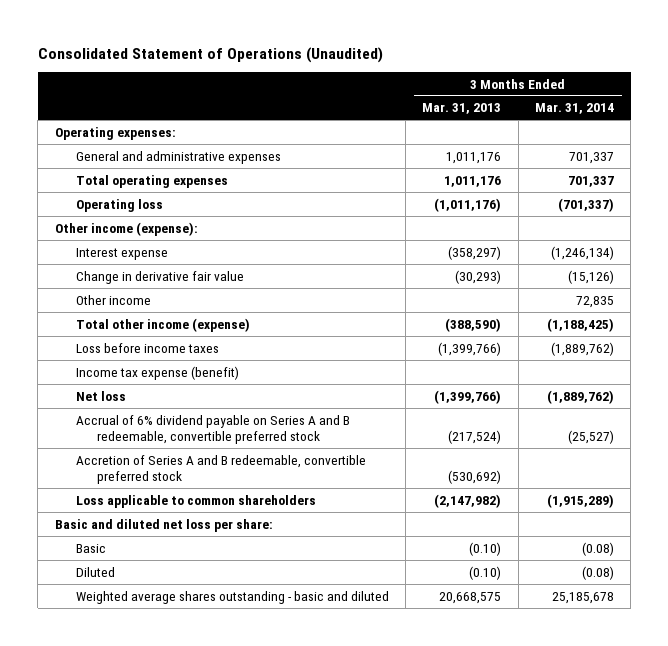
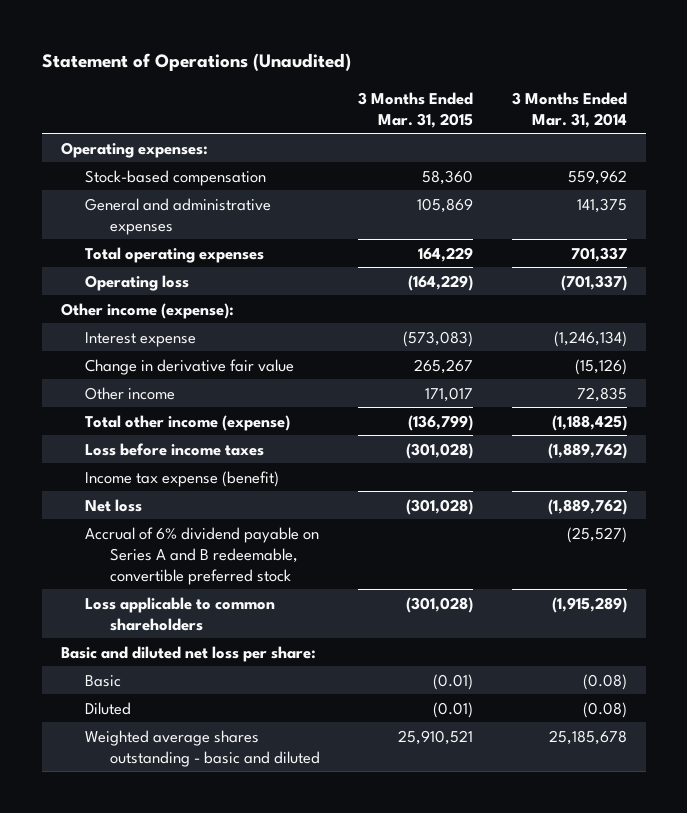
- Consolidated Statement of Operations (Unaudited)
+ Statement of Operations (Unaudited)
- | 3 Months Ended Mar. 31, 2013 | 3 Months Ended Mar. 31, 2014
+ | 3 Months Ended Mar. 31, 2015 | 3 Months Ended Mar. 31, 2014
- General and administrative expenses | 1,011,176 | 701,337
+ Stock-based compensation | 58,360 | 559,962
+ General and administrative expenses | 105,869 | 141,375
- Accretion of Series A and B redeemable, convertible preferred stock | (530,692) |

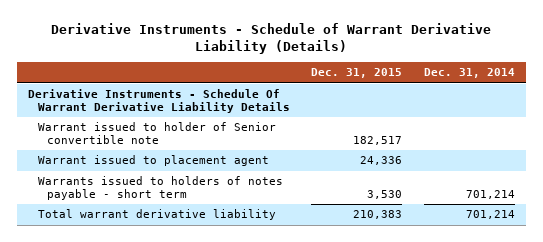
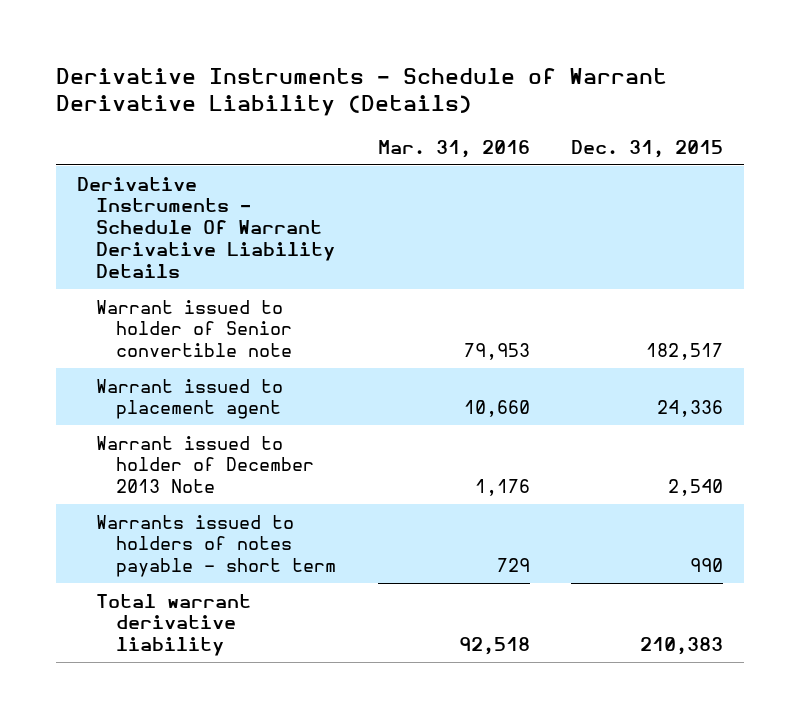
- | Dec. 31, 2015 | Dec. 31, 2014
+ | Mar. 31, 2016 | Dec. 31, 2015
- Warrants issued to holders of notes payable - short term | 3,530 | 701,214
+ Warrant issued to holder of December 2013 Note | 1,176 | 2,540
+ Warrants issued to holders of notes payable - short term | 729 | 990

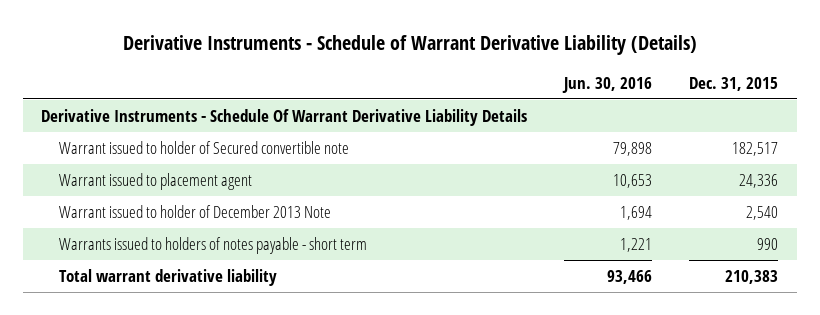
- | Mar. 31, 2016 | Dec. 31, 2015
+ | Jun. 30, 2016 | Dec. 31, 2015
- Warrant issued to holder of Senior convertible note | 79,953 | 182,517
+ Warrant issued to holder of Secured convertible note | 79,898 | 182,517

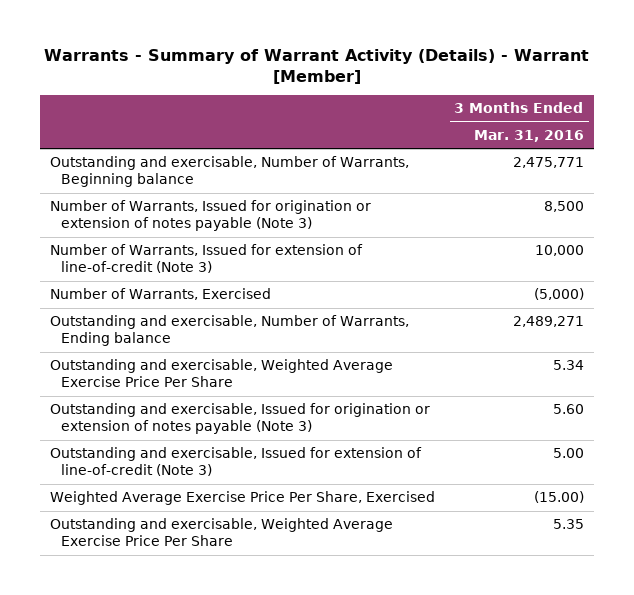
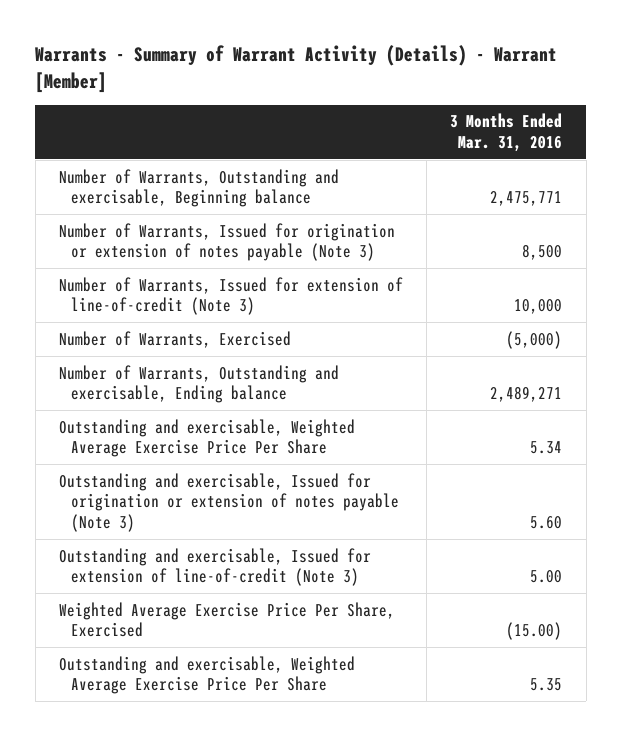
- Outstanding and exercisable, Number of Warrants, Beginning balance | 2,475,771
+ Number of Warrants, Outstanding and exercisable, Beginning balance | 2,475,771
- Outstanding and exercisable, Number of Warrants, Ending balance | 2,489,271
+ Number of Warrants, Outstanding and exercisable, Ending balance | 2,489,271

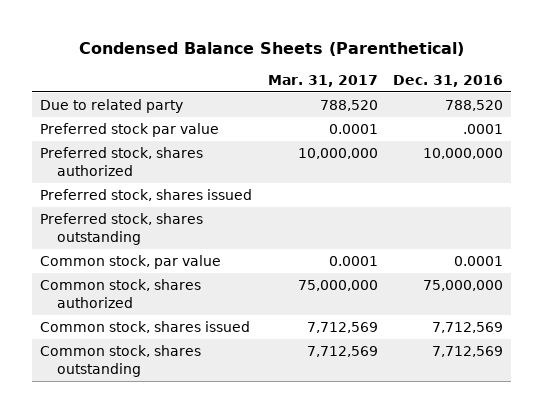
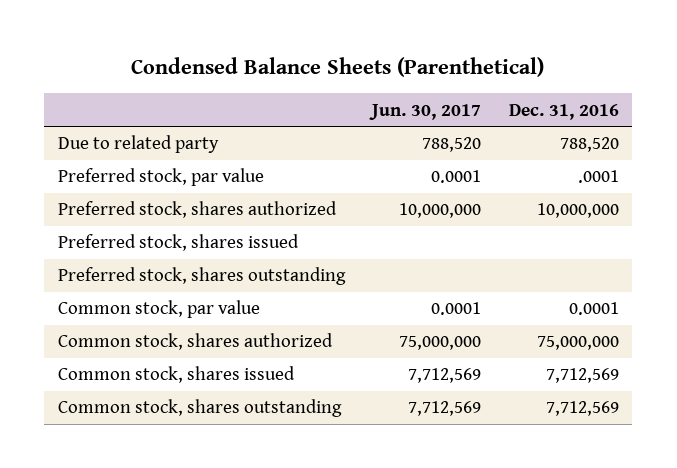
- | Mar. 31, 2017 | Dec. 31, 2016
+ | Jun. 30, 2017 | Dec. 31, 2016
- Preferred stock par value | 0.0001 | .0001
+ Preferred stock, par value | 0.0001 | .0001

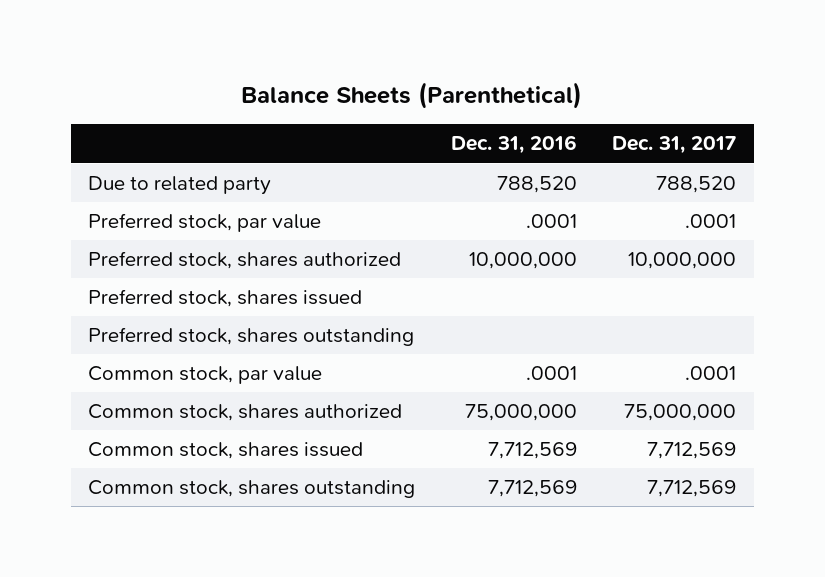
- Condensed Balance Sheets (Parenthetical)
+ Balance Sheets (Parenthetical)
- | Jun. 30, 2017 | Dec. 31, 2016
+ | Dec. 31, 2016 | Dec. 31, 2017
- Common stock, par value | 0.0001 | 0.0001
+ Common stock, par value | .0001 | .0001

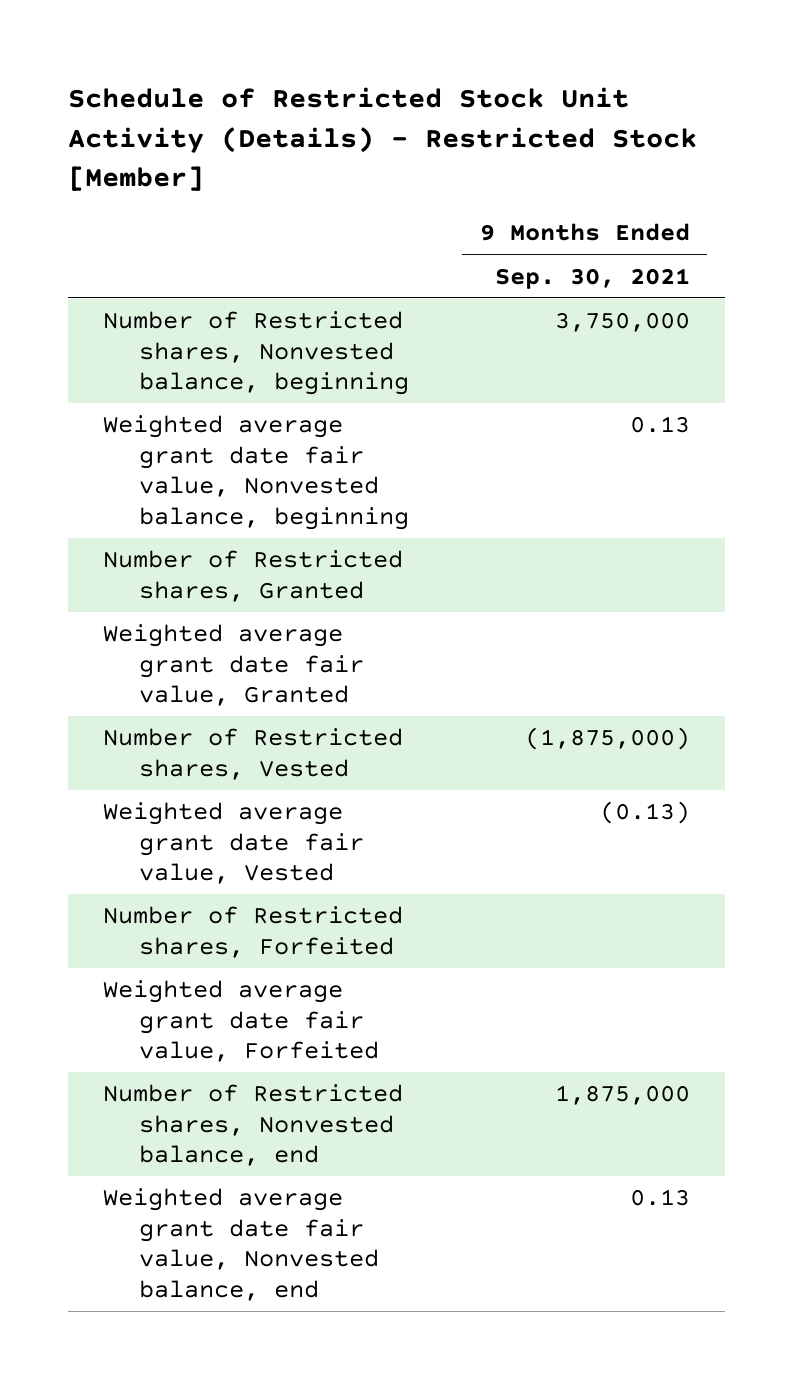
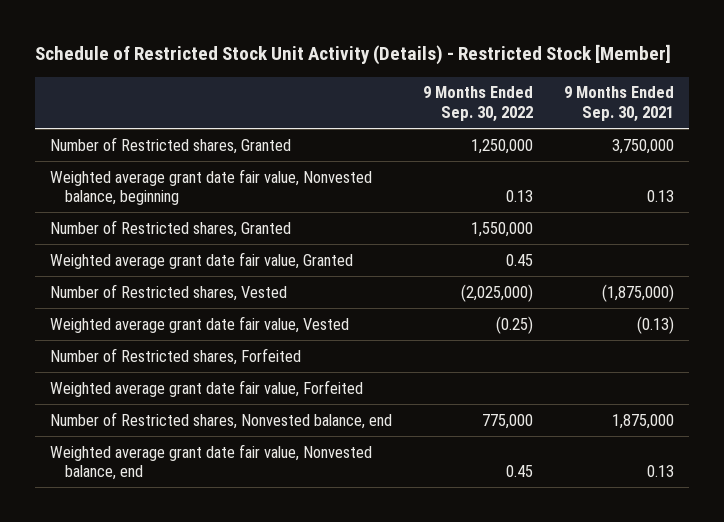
- | 9 Months Ended Sep. 30, 2021
+ | 9 Months Ended Sep. 30, 2022 | 9 Months Ended Sep. 30, 2021
- Number of Restricted shares, Nonvested balance, beginning | 3,750,000
+ Number of Restricted shares, Granted | 1,250,000 | 3,750,000

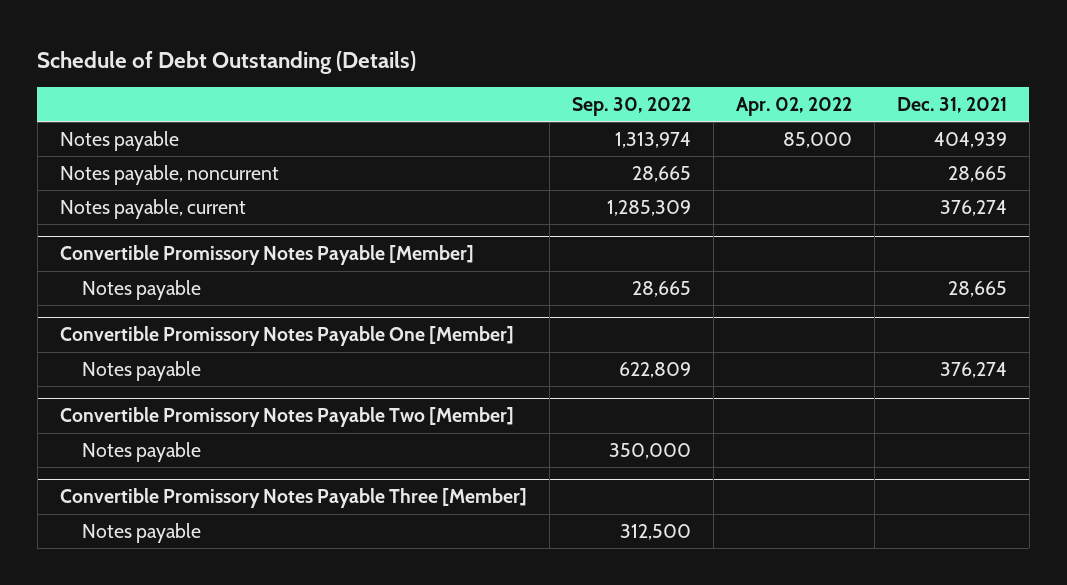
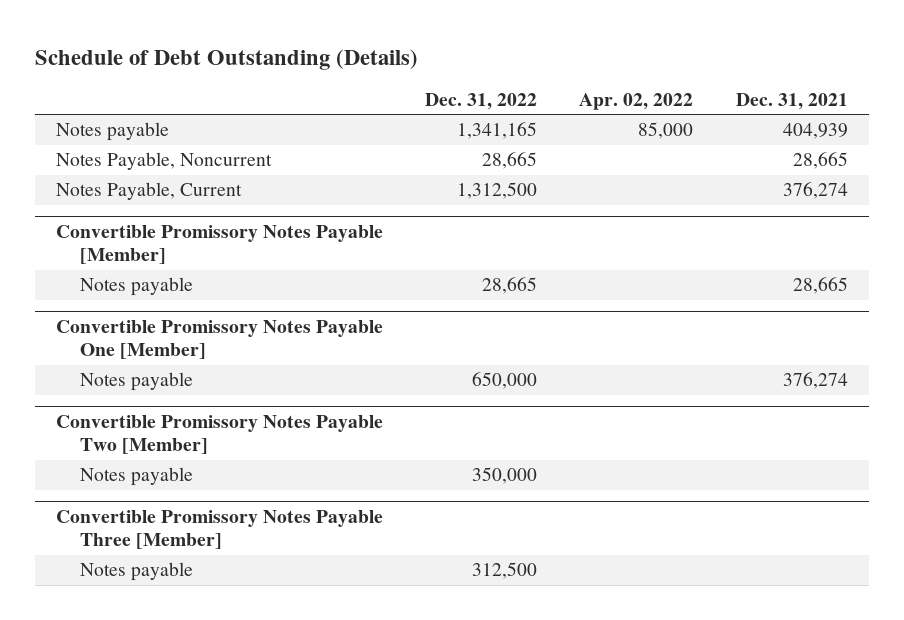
- | Sep. 30, 2022 | Apr. 02, 2022 | Dec. 31, 2021
+ | Dec. 31, 2022 | Apr. 02, 2022 | Dec. 31, 2021
- Notes payable, noncurrent | 28,665 | | 28,665
- Notes payable, current | 1,285,309 | | 376,274
+ Notes Payable, Noncurrent | 28,665 | | 28,665
+ Notes Payable, Current | 1,312,500 | | 376,274

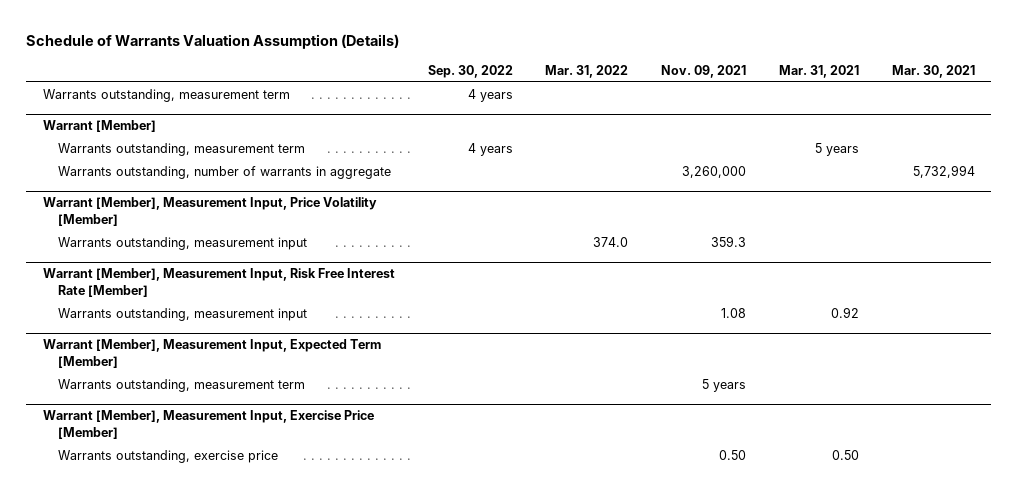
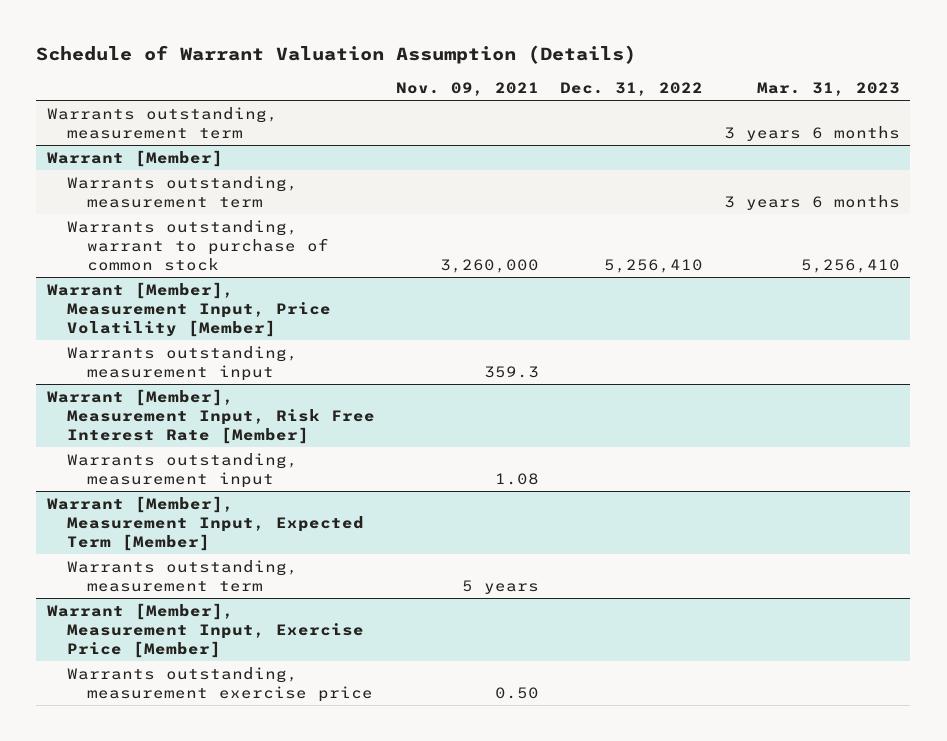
- Schedule of Warrants Valuation Assumption (Details)
+ Schedule of Warrant Valuation Assumption (Details)
- | Sep. 30, 2022 | Mar. 31, 2022 | Nov. 09, 2021 | Mar. 31, 2021 | Mar. 30, 2021
+ | Nov. 09, 2021 | Dec. 31, 2022 | Mar. 31, 2023
@ Warrant [Member]
- Warrants outstanding, number of warrants in aggregate | | | 3,260,000 | | 5,732,994
+ Warrants outstanding, warrant to purchase of common stock | 3,260,000 | 5,256,410 | 5,256,410
@ Warrant [Member], Measurement Input, Exercise Price [Member]
- Warrants outstanding, exercise price | | | 0.50 | 0.50 |
+ Warrants outstanding, measurement exercise price | 0.50 | |

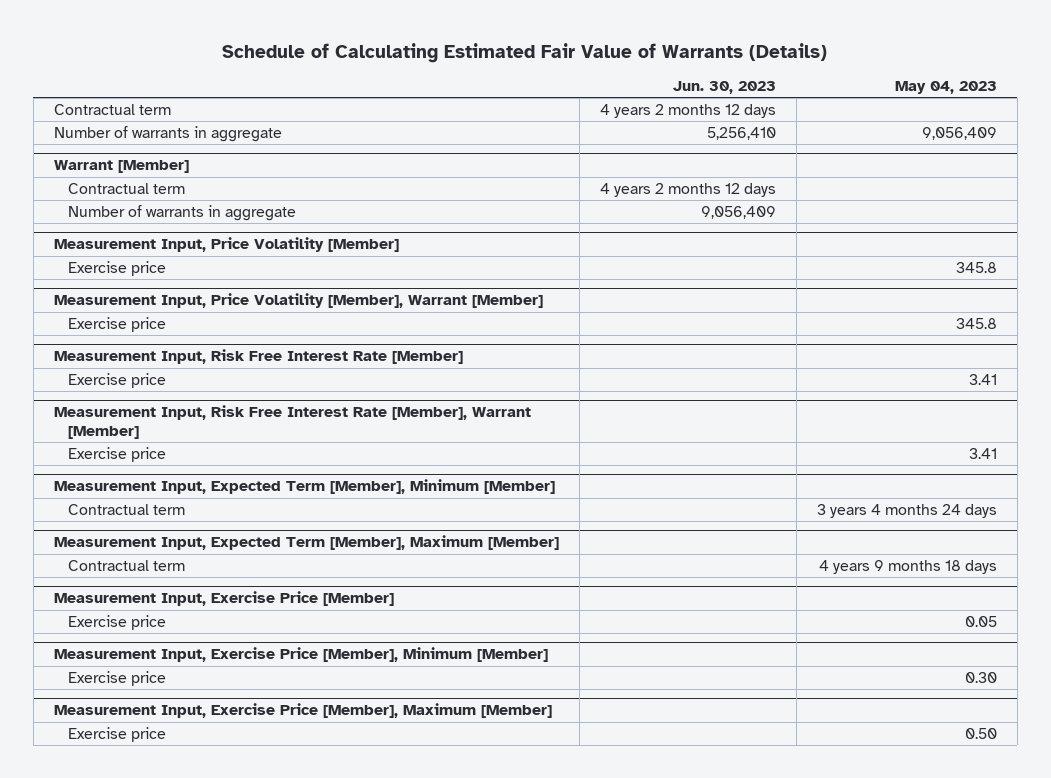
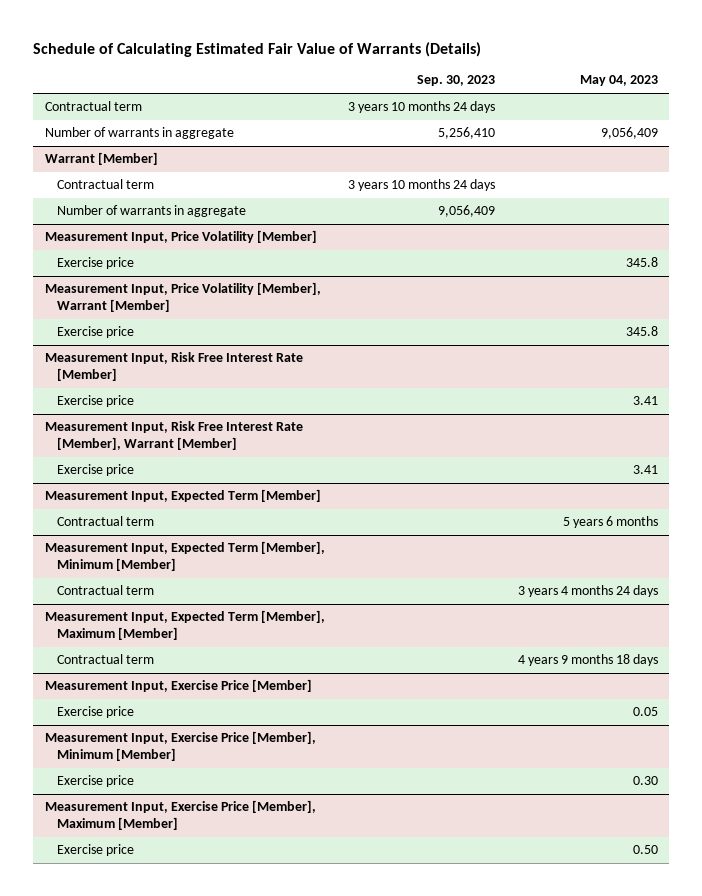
- | Jun. 30, 2023 | May 04, 2023
+ | Sep. 30, 2023 | May 04, 2023
+ Measurement Input, Expected Term [Member]
+ Contractual term | | 5 years 6 months

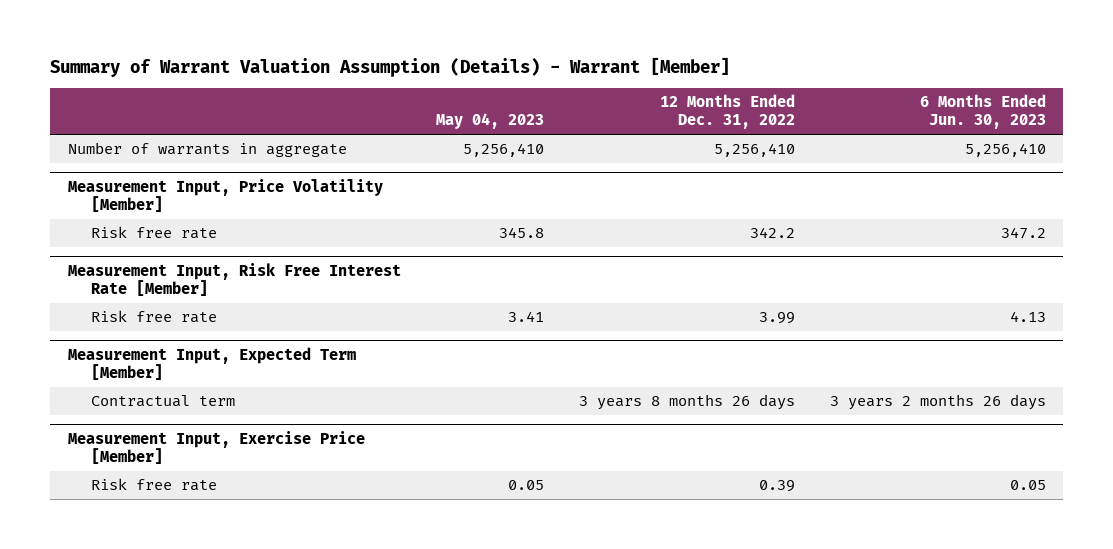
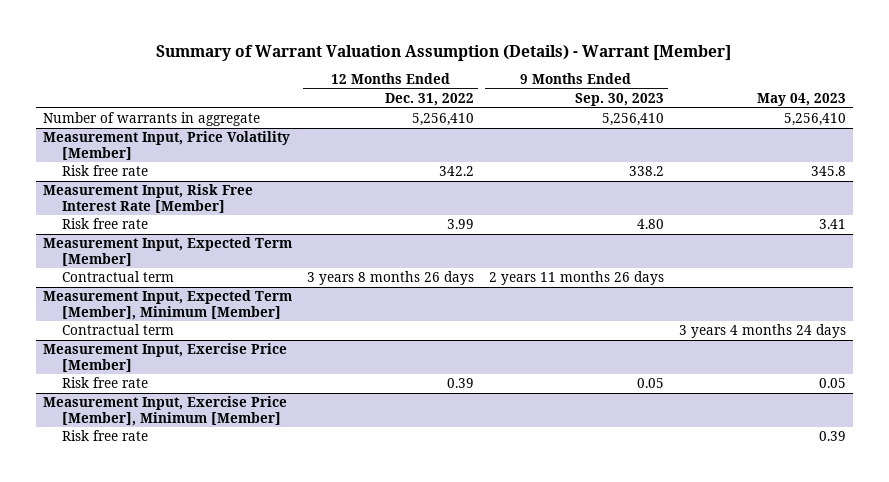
- | May 04, 2023 | 12 Months Ended Dec. 31, 2022 | 6 Months Ended Jun. 30, 2023
+ | 12 Months Ended Dec. 31, 2022 | 9 Months Ended Sep. 30, 2023 | May 04, 2023
+ Measurement Input, Expected Term [Member], Minimum [Member]
+ Contractual term | | | 3 years 4 months 24 days
+ Measurement Input, Exercise Price [Member], Minimum [Member]
+ Risk free rate | | | 0.39

